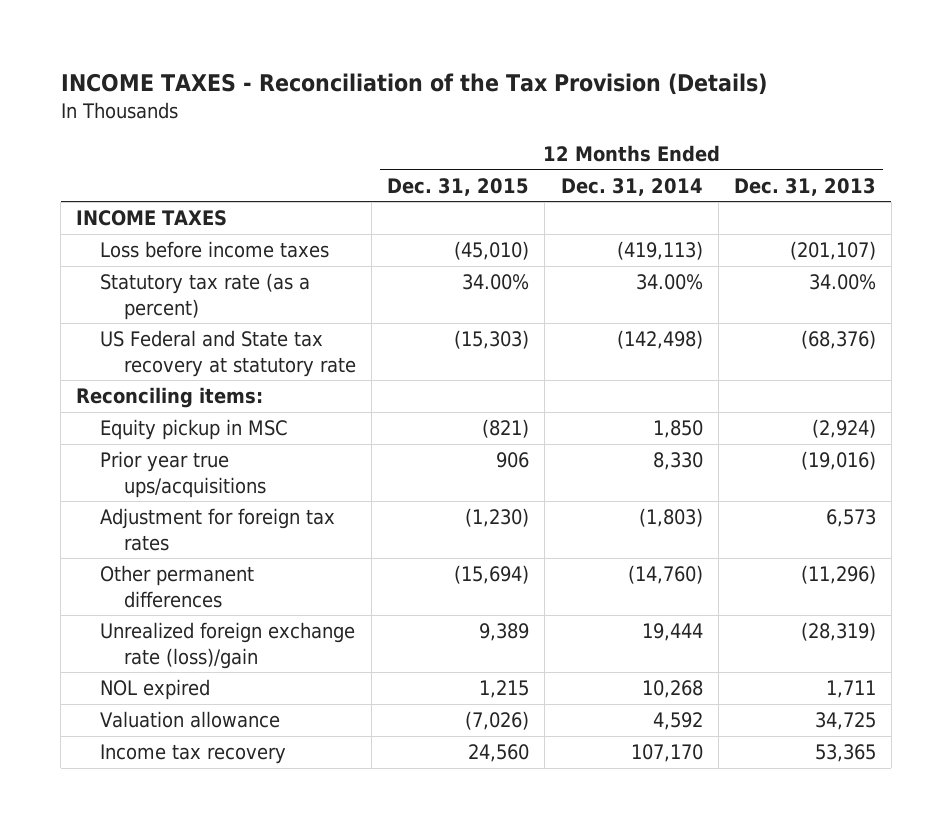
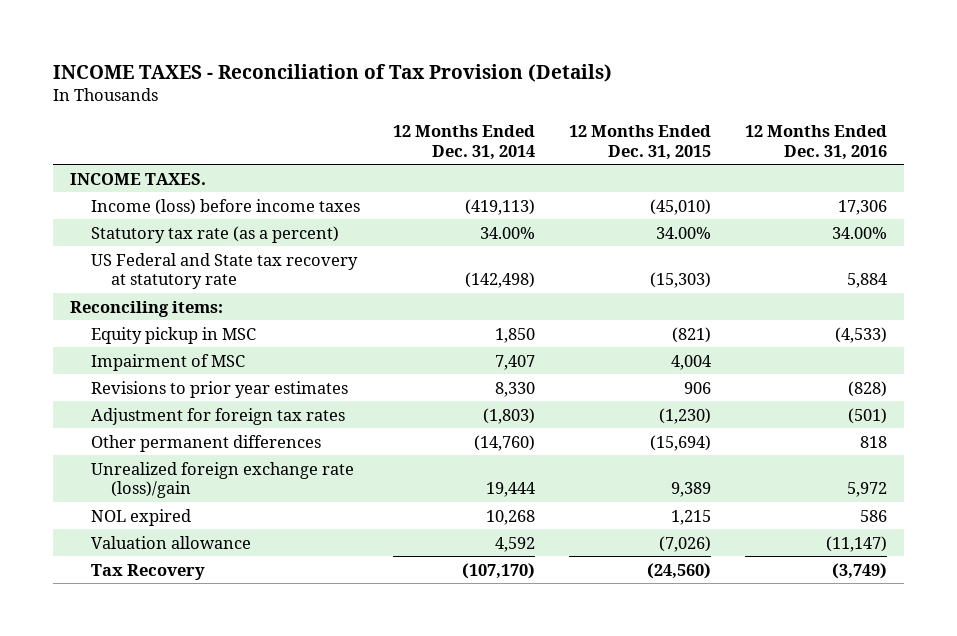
- INCOME TAXES - Reconciliation of the Tax Provision (Details)
+ INCOME TAXES - Reconciliation of Tax Provision (Details)
- | 12 Months Ended Dec. 31, 2015 | 12 Months Ended Dec. 31, 2014 | 12 Months Ended Dec. 31, 2013
+ | 12 Months Ended Dec. 31, 2014 | 12 Months Ended Dec. 31, 2015 | 12 Months Ended Dec. 31, 2016
- INCOME TAXES
- Loss before income taxes | (45,010) | (419,113) | (201,107)
+ INCOME TAXES.
+ Income (loss) before income taxes | (419,113) | (45,010) | 17,306
- Prior year true ups/acquisitions | 906 | 8,330 | (19,016)
+ Impairment of MSC | 7,407 | 4,004 |
+ Revisions to prior year estimates | 8,330 | 906 | (828)
- Income tax recovery | 24,560 | 107,170 | 53,365
+ Tax Recovery | (107,170) | (24,560) | (3,749)

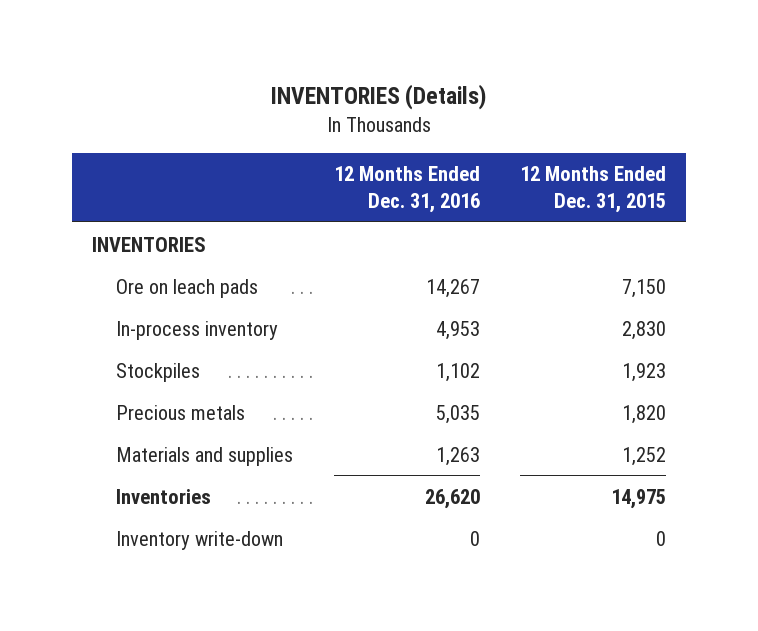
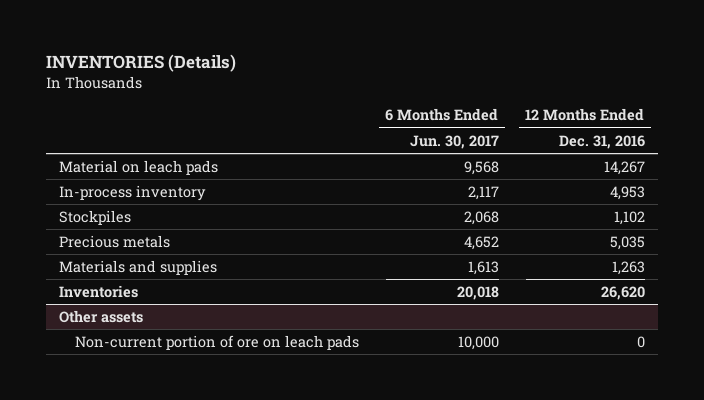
- | 12 Months Ended Dec. 31, 2016 | 12 Months Ended Dec. 31, 2015
+ | 6 Months Ended Jun. 30, 2017 | 12 Months Ended Dec. 31, 2016
- INVENTORIES
- Ore on leach pads | 14,267 | 7,150
+ Material on leach pads | 9,568 | 14,267
- Inventory write-down | 0 | 0
+ Other assets
+ Non-current portion of ore on leach pads | 10,000 | 0

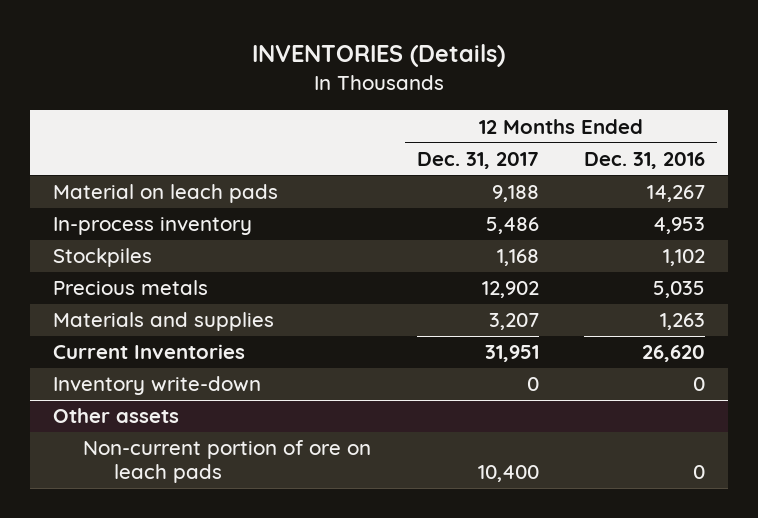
- | 6 Months Ended Jun. 30, 2017 | 12 Months Ended Dec. 31, 2016
+ | 12 Months Ended Dec. 31, 2017 | 12 Months Ended Dec. 31, 2016
- Inventories | 20,018 | 26,620
+ Current Inventories | 31,951 | 26,620
+ Inventory write-down | 0 | 0

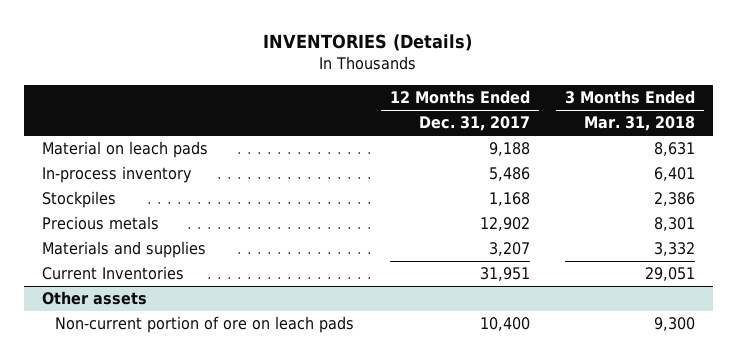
- | 12 Months Ended Dec. 31, 2017 | 12 Months Ended Dec. 31, 2016
+ | 12 Months Ended Dec. 31, 2017 | 3 Months Ended Mar. 31, 2018
- Inventory write-down | 0 | 0

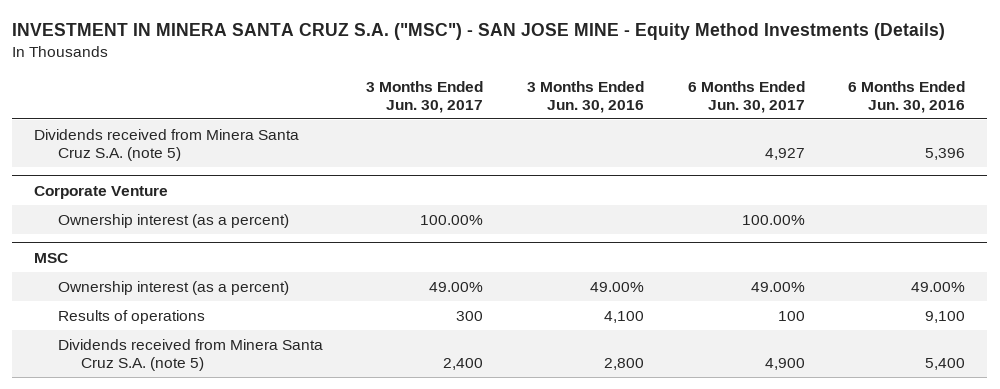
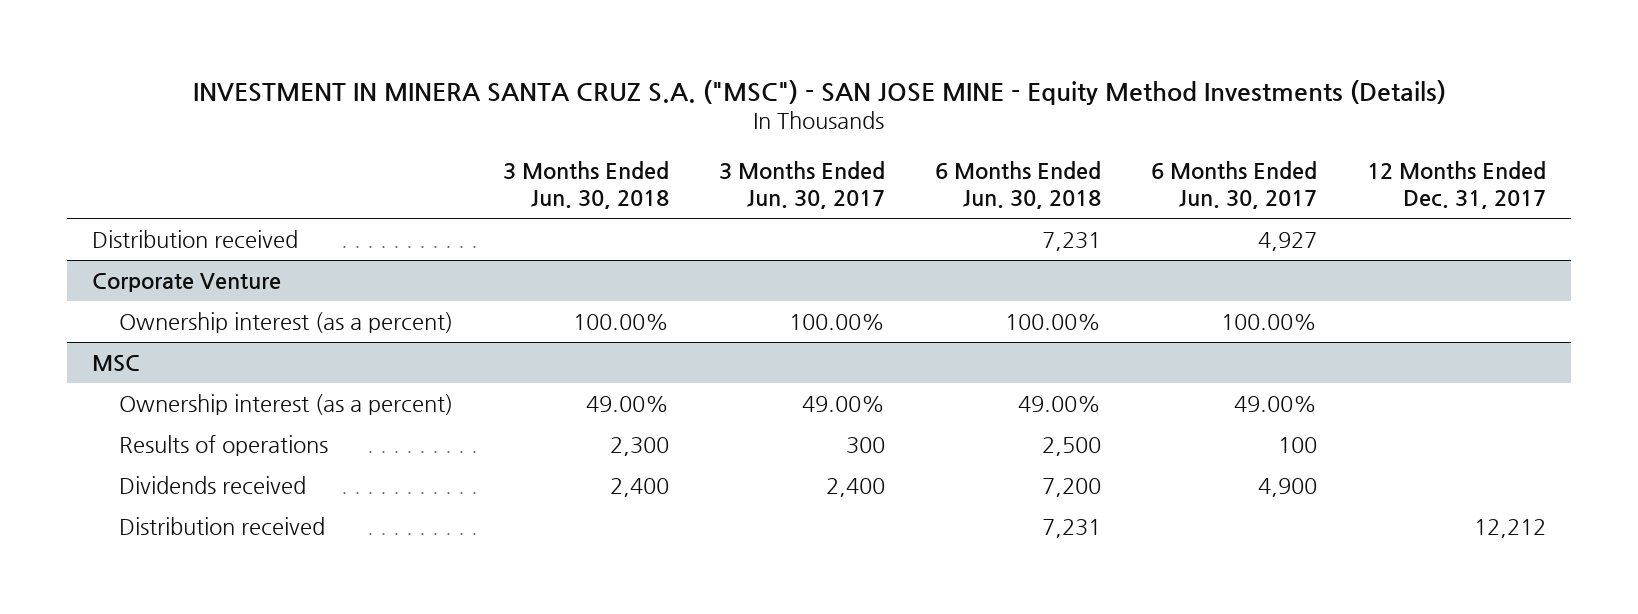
- | 3 Months Ended Jun. 30, 2017 | 3 Months Ended Jun. 30, 2016 | 6 Months Ended Jun. 30, 2017 | 6 Months Ended Jun. 30, 2016
+ | 3 Months Ended Jun. 30, 2018 | 3 Months Ended Jun. 30, 2017 | 6 Months Ended Jun. 30, 2018 | 6 Months Ended Jun. 30, 2017 | 12 Months Ended Dec. 31, 2017
- Dividends received from Minera Santa Cruz S.A. (note 5) | | | 4,927 | 5,396
+ Distribution received | | | 7,231 | 4,927 |
@ MSC
- Dividends received from Minera Santa Cruz S.A. (note 5) | 2,400 | 2,800 | 4,900 | 5,400
+ Dividends received | 2,400 | 2,400 | 7,200 | 4,900 |
+ Distribution received | | | 7,231 | | 12,212

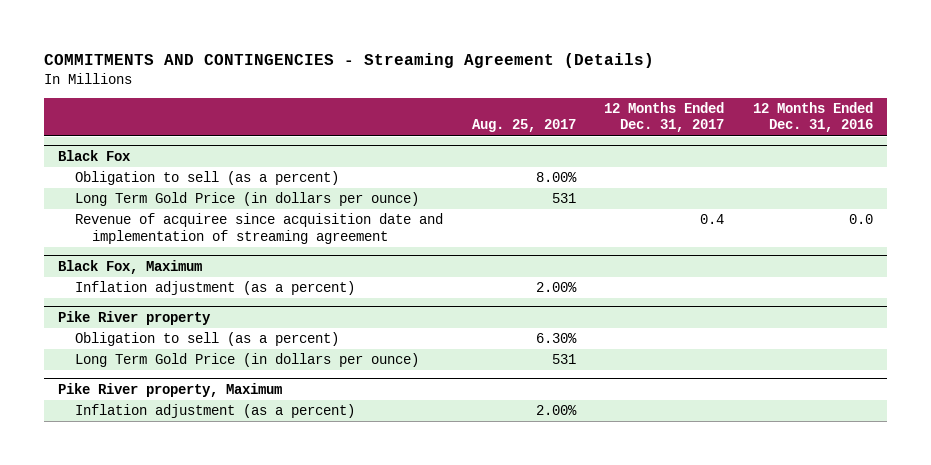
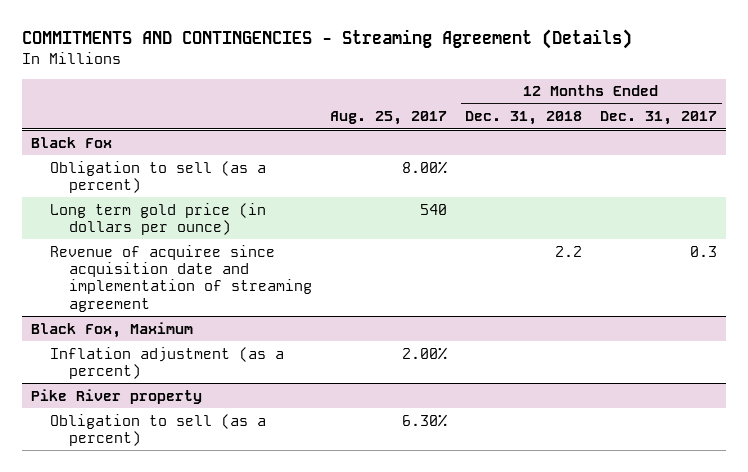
- | Aug. 25, 2017 | 12 Months Ended Dec. 31, 2017 | 12 Months Ended Dec. 31, 2016
+ | Aug. 25, 2017 | 12 Months Ended Dec. 31, 2018 | 12 Months Ended Dec. 31, 2017
@ Black Fox
- Long Term Gold Price (in dollars per ounce) | 531 | |
- Revenue of acquiree since acquisition date and implementation of streaming agreement | | 0.4 | 0.0
+ Long term gold price (in dollars per ounce) | 540 | |
+ Revenue of acquiree since acquisition date and implementation of streaming agreement | | 2.2 | 0.3
@ Pike River property
- Long Term Gold Price (in dollars per ounce) | 531 | |
- Pike River property, Maximum
- Inflation adjustment (as a percent) | 2.00% | |

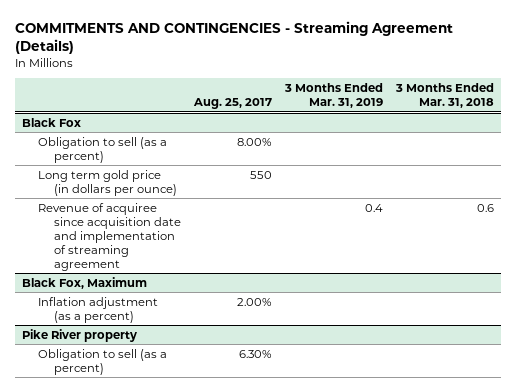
- | Aug. 25, 2017 | 12 Months Ended Dec. 31, 2018 | 12 Months Ended Dec. 31, 2017
+ | Aug. 25, 2017 | 3 Months Ended Mar. 31, 2019 | 3 Months Ended Mar. 31, 2018
@ Black Fox
- Long term gold price (in dollars per ounce) | 540 | |
+ Long term gold price (in dollars per ounce) | 550 | |

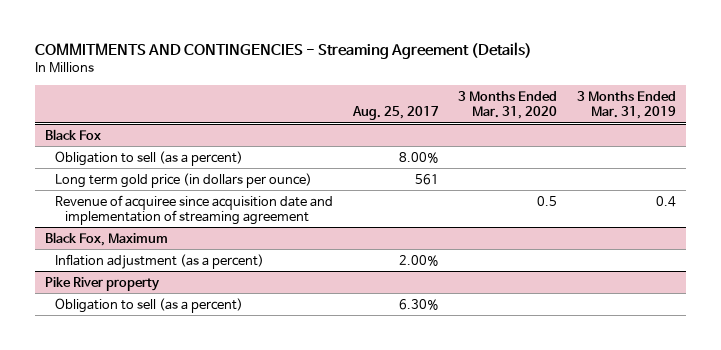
- | Aug. 25, 2017 | 3 Months Ended Mar. 31, 2019 | 3 Months Ended Mar. 31, 2018
+ | Aug. 25, 2017 | 3 Months Ended Mar. 31, 2020 | 3 Months Ended Mar. 31, 2019
@ Black Fox
- Long term gold price (in dollars per ounce) | 550 | |
+ Long term gold price (in dollars per ounce) | 561 | |

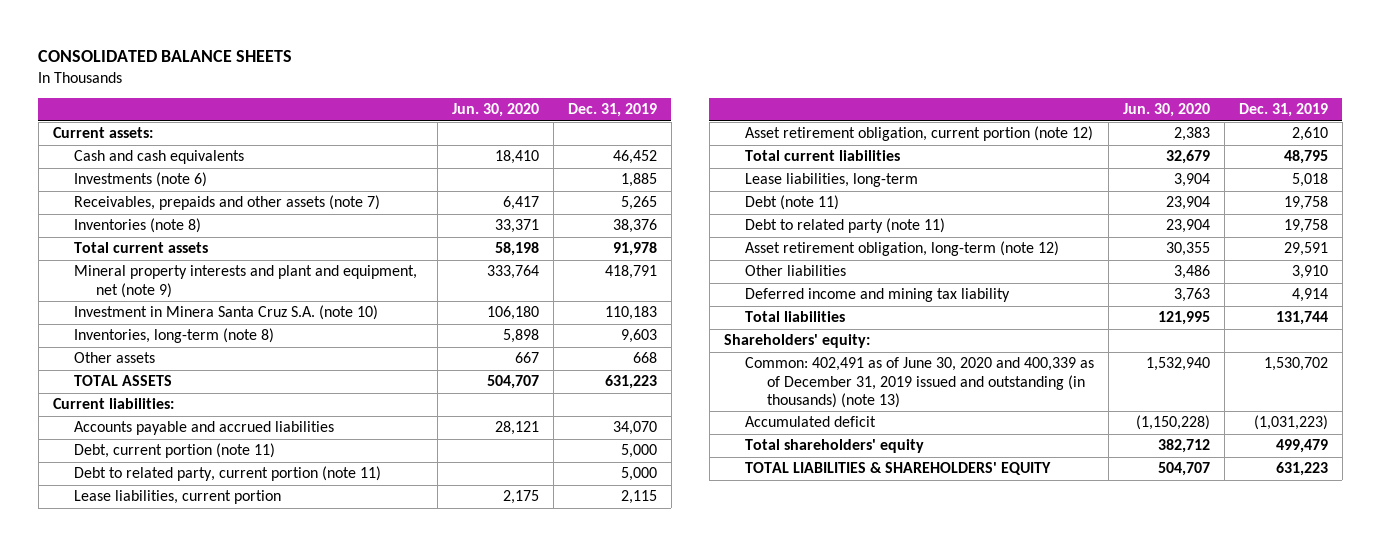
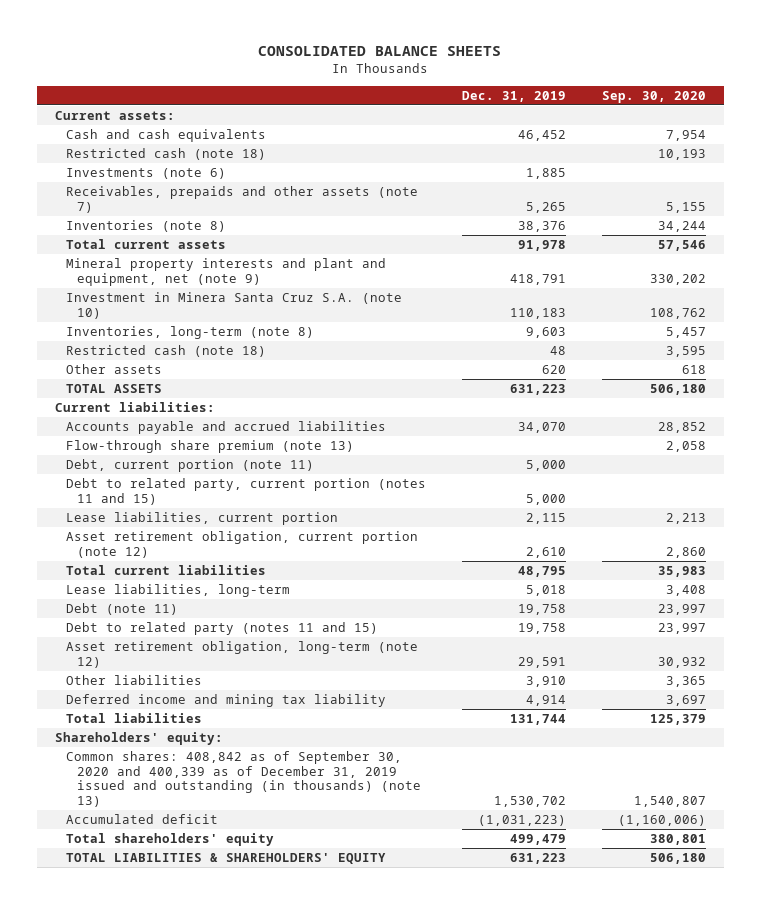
- | Jun. 30, 2020 | Dec. 31, 2019
+ | Dec. 31, 2019 | Sep. 30, 2020
+ Restricted cash (note 18) | | 10,193
- Other assets | 667 | 668
+ Restricted cash (note 18) | 48 | 3,595
+ Other assets | 620 | 618
+ Flow-through share premium (note 13) | | 2,058
- Debt to related party, current portion (note 11) | | 5,000
+ Debt to related party, current portion (notes 11 and 15) | 5,000 |
- Debt to related party (note 11) | 23,904 | 19,758
+ Debt to related party (notes 11 and 15) | 19,758 | 23,997
- Common: 402,491 as of June 30, 2020 and 400,339 as of December 31, 2019 issued and outstanding (in thousands) (note 13) | 1,532,940 | 1,530,702
+ Common shares: 408,842 as of September 30, 2020 and 400,339 as of December 31, 2019 issued and outstanding (in thousands) (note 13) | 1,530,702 | 1,540,807

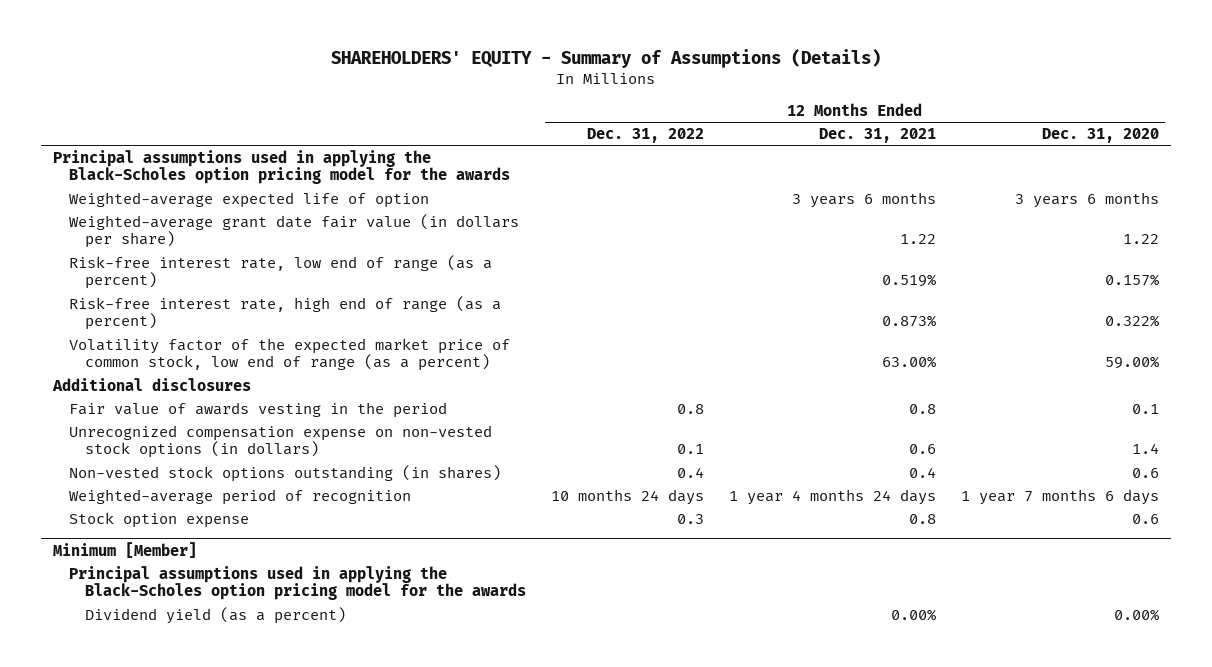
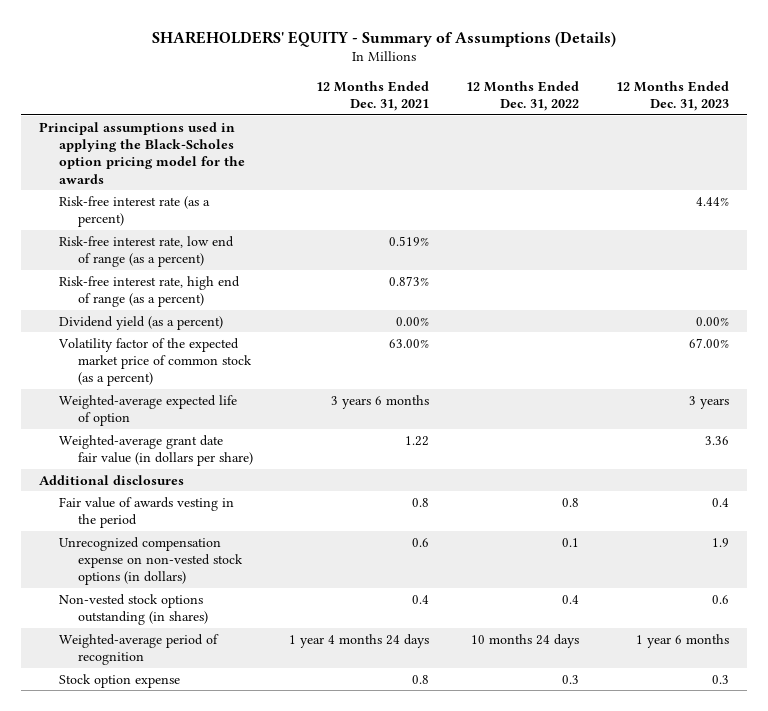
- | 12 Months Ended Dec. 31, 2022 | 12 Months Ended Dec. 31, 2021 | 12 Months Ended Dec. 31, 2020
+ | 12 Months Ended Dec. 31, 2021 | 12 Months Ended Dec. 31, 2022 | 12 Months Ended Dec. 31, 2023
+ Risk-free interest rate (as a percent) | | | 4.44%
- Volatility factor of the expected market price of common stock, low end of range (as a percent) | | 63.00% | 59.00%
+ Dividend yield (as a percent) | 0.00% | | 0.00%
+ Volatility factor of the expected market price of common stock (as a percent) | 63.00% | | 67.00%
moved down: Weighted-average expected life of option | 3 years 6 months | | 3 years
moved down: Weighted-average grant date fair value (in dollars per share) | 1.22 | | 3.36
- Minimum [Member]
- Principal assumptions used in applying the Black-Scholes option pricing model for the awards
- Dividend yield (as a percent) | | 0.00% | 0.00%

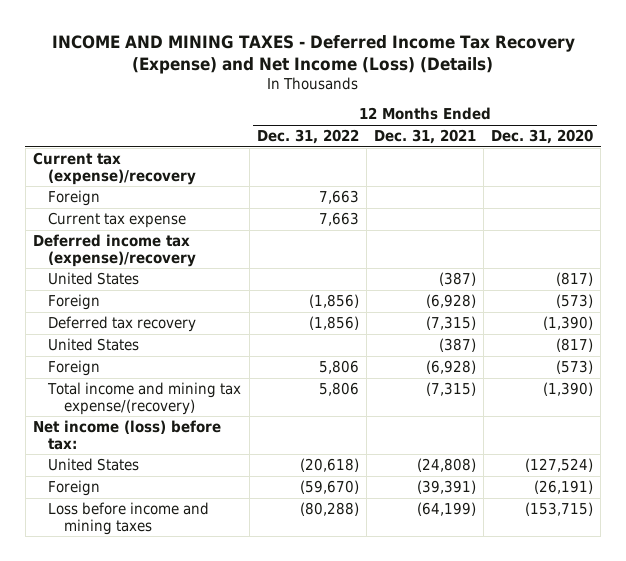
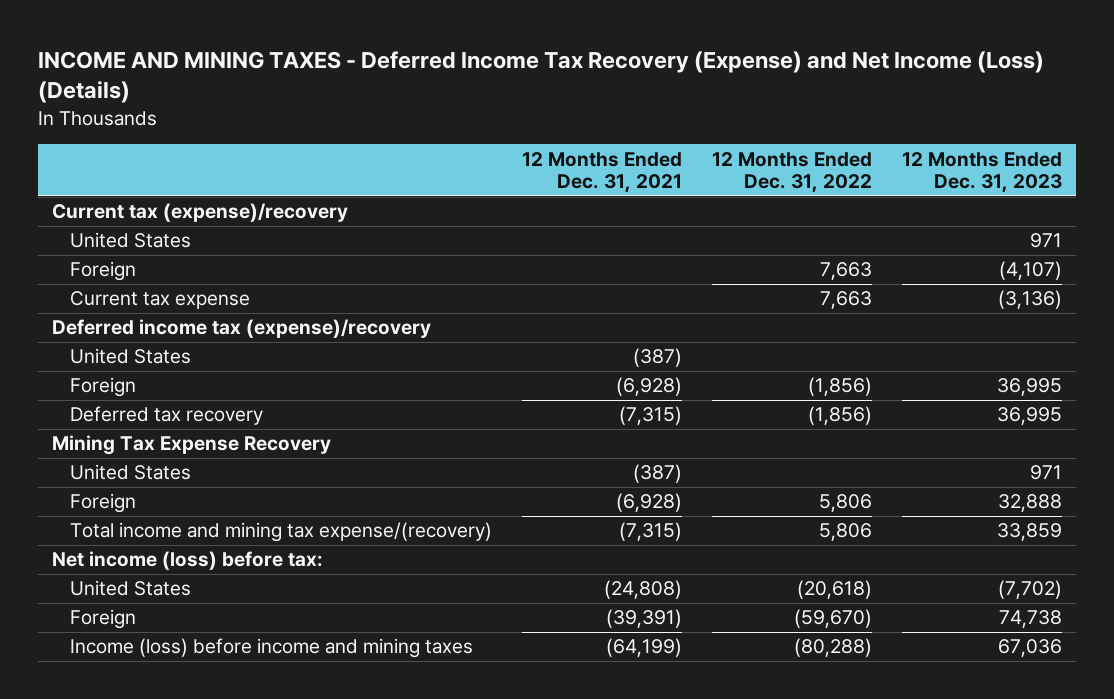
- | 12 Months Ended Dec. 31, 2022 | 12 Months Ended Dec. 31, 2021 | 12 Months Ended Dec. 31, 2020
+ | 12 Months Ended Dec. 31, 2021 | 12 Months Ended Dec. 31, 2022 | 12 Months Ended Dec. 31, 2023
+ United States | | | 971
+ Mining Tax Expense Recovery
- Loss before income and mining taxes | (80,288) | (64,199) | (153,715)
+ Income (loss) before income and mining taxes | (64,199) | (80,288) | 67,036

